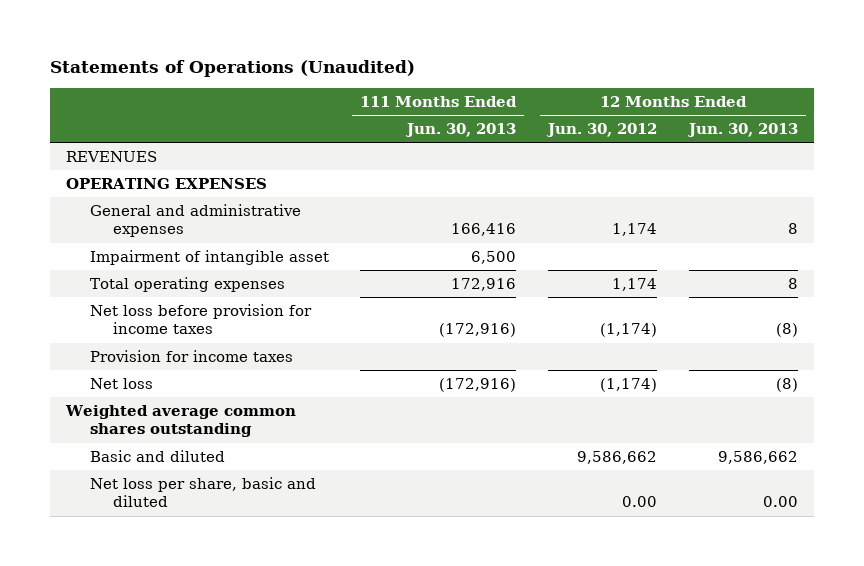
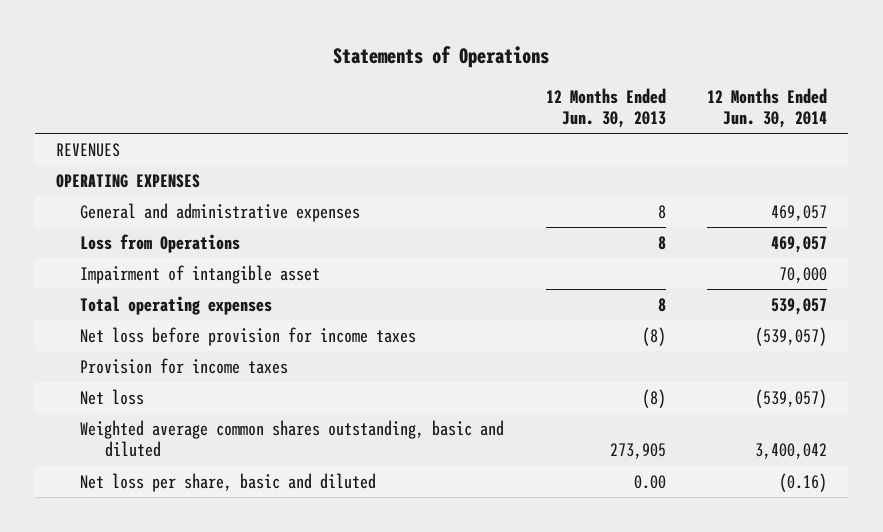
- Statements of Operations (Unaudited)
+ Statements of Operations
- | 111 Months Ended Jun. 30, 2013 | 12 Months Ended Jun. 30, 2012 | 12 Months Ended Jun. 30, 2013
+ | 12 Months Ended Jun. 30, 2013 | 12 Months Ended Jun. 30, 2014
+ Loss from Operations | 8 | 469,057
- Weighted average common shares outstanding
- Basic and diluted | | 9,586,662 | 9,586,662
+ Weighted average common shares outstanding, basic and diluted | 273,905 | 3,400,042

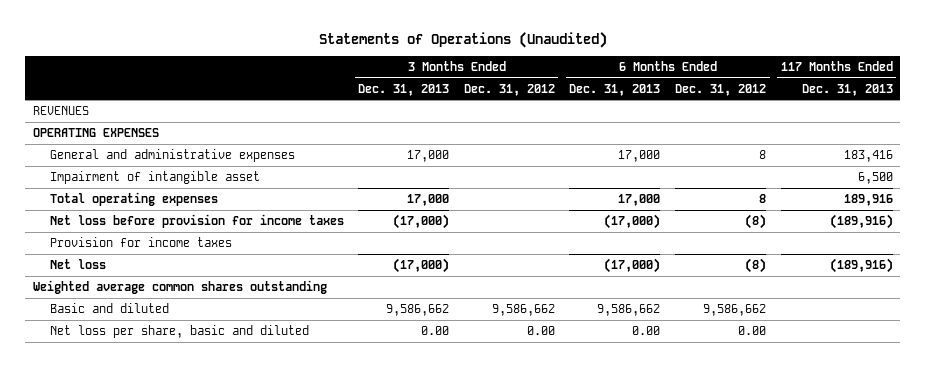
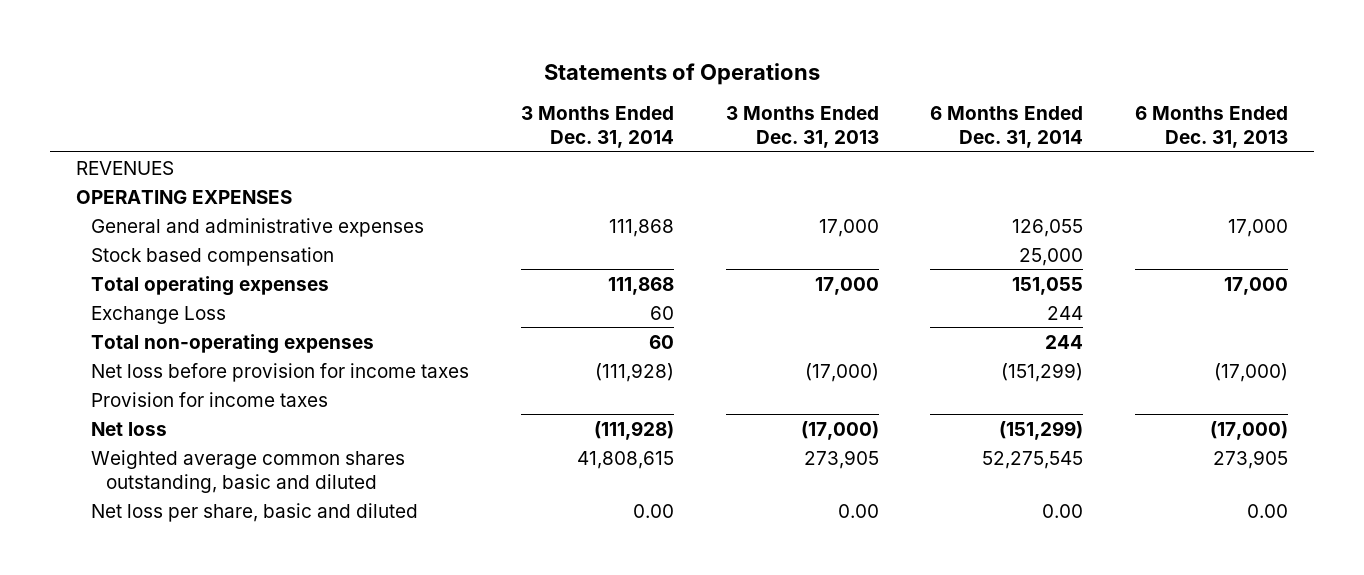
- Statements of Operations (Unaudited)
+ Statements of Operations
- | 3 Months Ended Dec. 31, 2013 | 3 Months Ended Dec. 31, 2012 | 6 Months Ended Dec. 31, 2013 | 6 Months Ended Dec. 31, 2012 | 117 Months Ended Dec. 31, 2013
+ | 3 Months Ended Dec. 31, 2014 | 3 Months Ended Dec. 31, 2013 | 6 Months Ended Dec. 31, 2014 | 6 Months Ended Dec. 31, 2013
- Impairment of intangible asset | | | | | 6,500
+ Stock based compensation | | | 25,000 |
+ Exchange Loss | 60 | | 244 |
+ Total non-operating expenses | 60 | | 244 |
- Weighted average common shares outstanding
- Basic and diluted | 9,586,662 | 9,586,662 | 9,586,662 | 9,586,662 |
+ Weighted average common shares outstanding, basic and diluted | 41,808,615 | 273,905 | 52,275,545 | 273,905

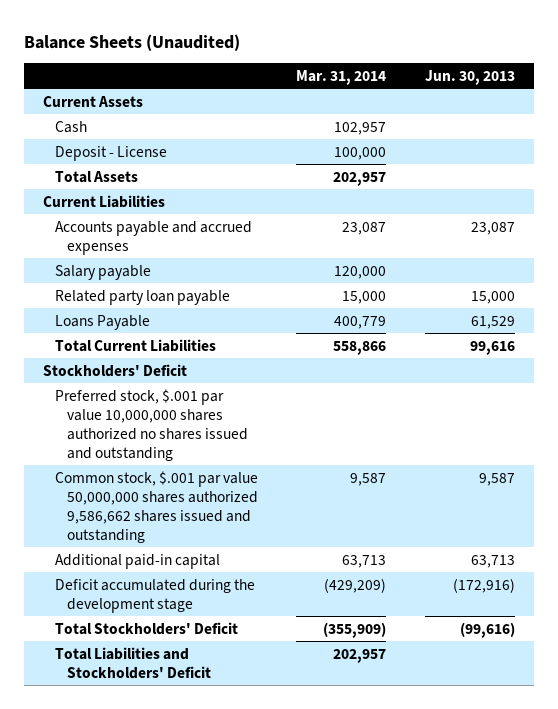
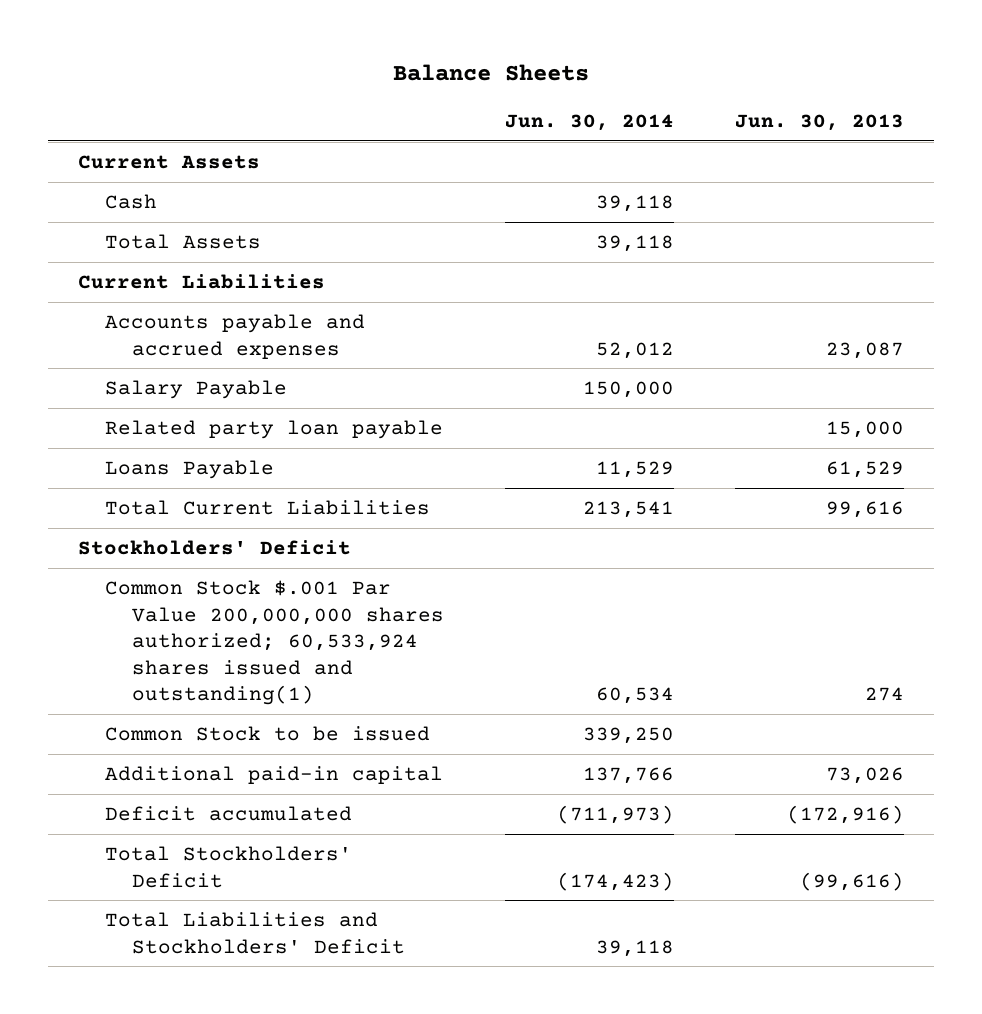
- Balance Sheets (Unaudited)
+ Balance Sheets
- | Mar. 31, 2014 | Jun. 30, 2013
+ | Jun. 30, 2014 | Jun. 30, 2013
- Deposit - License | 100,000 |
- Salary payable | 120,000 |
+ Salary Payable | 150,000 |
- Preferred stock, $.001 par value 10,000,000 shares authorized no shares issued and outstanding
- Common stock, $.001 par value 50,000,000 shares authorized 9,586,662 shares issued and outstanding | 9,587 | 9,587
- Additional paid-in capital | 63,713 | 63,713
- Deficit accumulated during the development stage | (429,209) | (172,916)
+ Common Stock $.001 Par Value 200,000,000 shares authorized; 60,533,924 shares issued and outstanding(1) | 60,534 | 274
+ Common Stock to be issued | 339,250 |
+ Additional paid-in capital | 137,766 | 73,026
+ Deficit accumulated | (711,973) | (172,916)

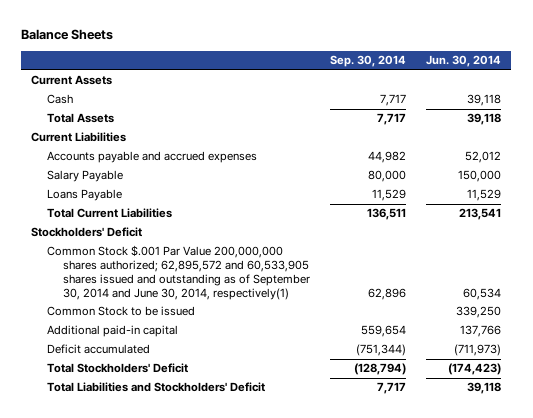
- | Jun. 30, 2014 | Jun. 30, 2013
+ | Sep. 30, 2014 | Jun. 30, 2014
- Related party loan payable | | 15,000
- Common Stock $.001 Par Value 200,000,000 shares authorized; 60,533,924 shares issued and outstanding(1) | 60,534 | 274
+ Common Stock $.001 Par Value 200,000,000 shares authorized; 62,895,572 and 60,533,905 shares issued and outstanding as of September 30, 2014 and June 30, 2014, respectively(1) | 62,896 | 60,534

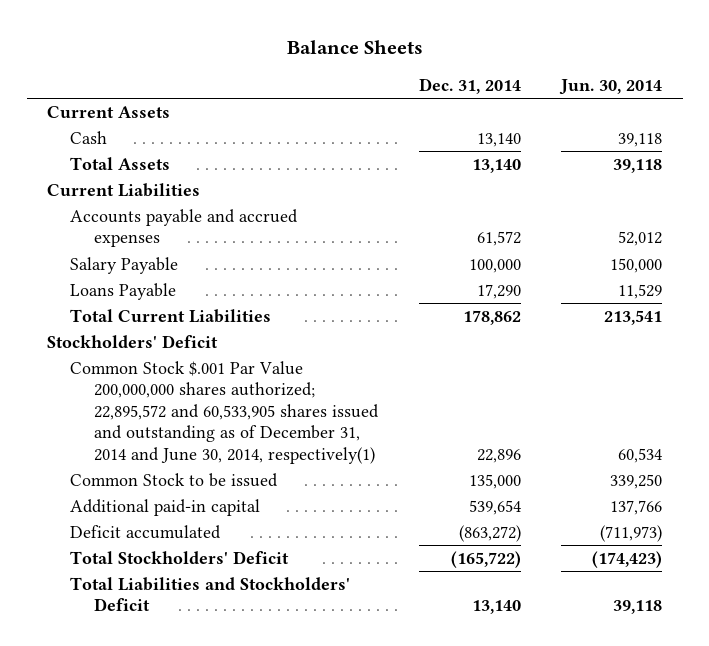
- | Sep. 30, 2014 | Jun. 30, 2014
+ | Dec. 31, 2014 | Jun. 30, 2014
- Common Stock $.001 Par Value 200,000,000 shares authorized; 62,895,572 and 60,533,905 shares issued and outstanding as of September 30, 2014 and June 30, 2014, respectively(1) | 62,896 | 60,534
+ Common Stock $.001 Par Value 200,000,000 shares authorized; 22,895,572 and 60,533,905 shares issued and outstanding as of December 31, 2014 and June 30, 2014, respectively(1) | 22,896 | 60,534

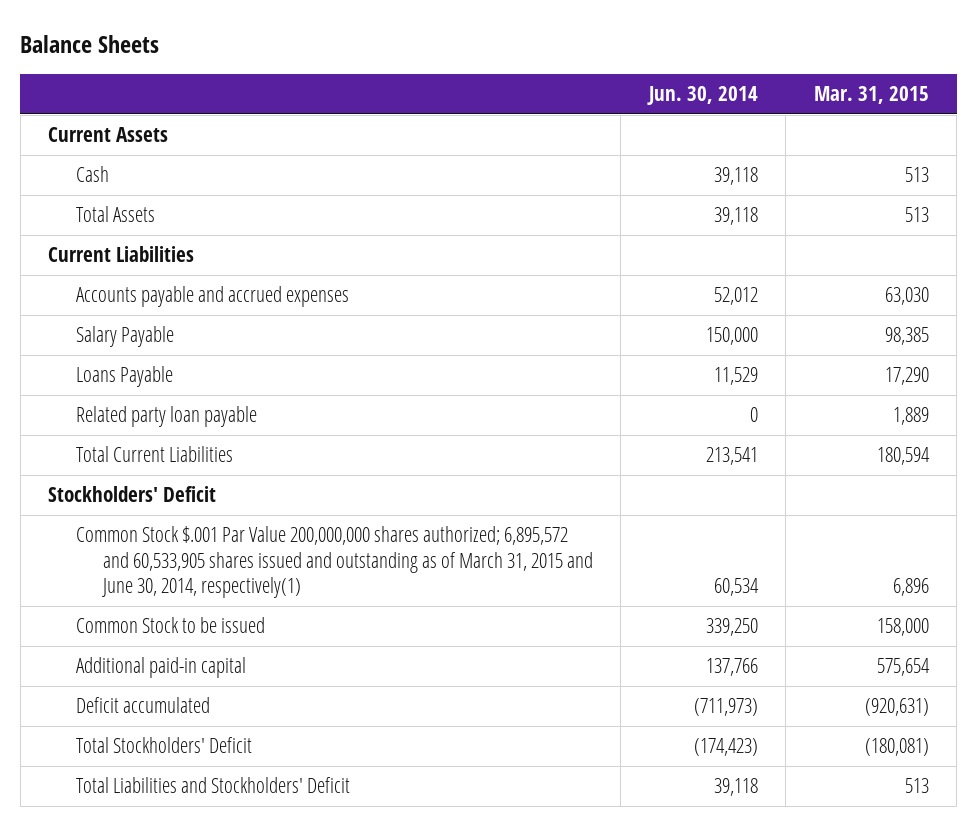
- | Dec. 31, 2014 | Jun. 30, 2014
+ | Jun. 30, 2014 | Mar. 31, 2015
+ Related party loan payable | 0 | 1,889
- Common Stock $.001 Par Value 200,000,000 shares authorized; 22,895,572 and 60,533,905 shares issued and outstanding as of December 31, 2014 and June 30, 2014, respectively(1) | 22,896 | 60,534
+ Common Stock $.001 Par Value 200,000,000 shares authorized; 6,895,572 and 60,533,905 shares issued and outstanding as of March 31, 2015 and June 30, 2014, respectively(1) | 60,534 | 6,896

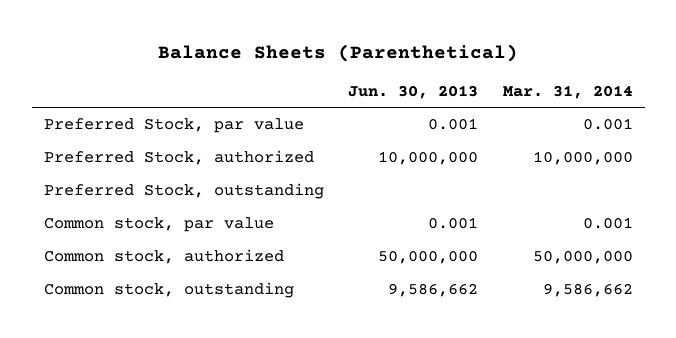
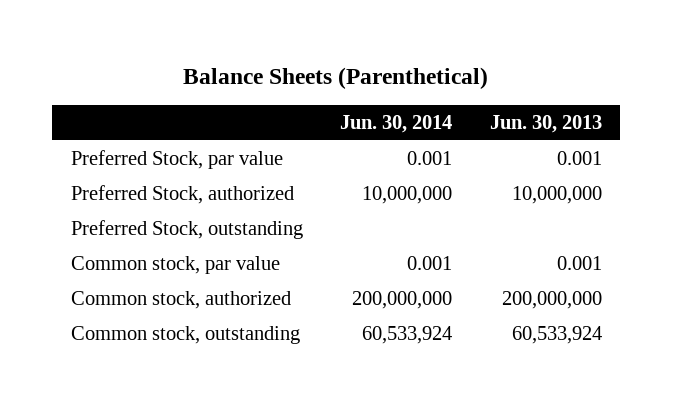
- | Jun. 30, 2013 | Mar. 31, 2014
+ | Jun. 30, 2014 | Jun. 30, 2013
- Common stock, authorized | 50,000,000 | 50,000,000
- Common stock, outstanding | 9,586,662 | 9,586,662
+ Common stock, authorized | 200,000,000 | 200,000,000
+ Common stock, outstanding | 60,533,924 | 60,533,924

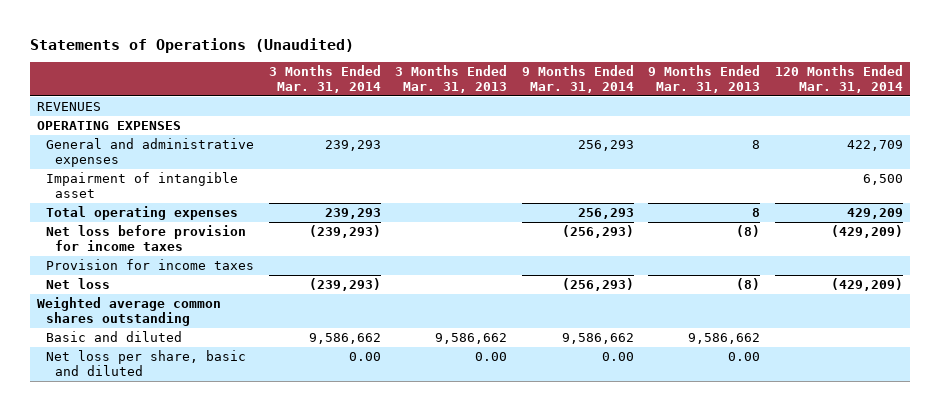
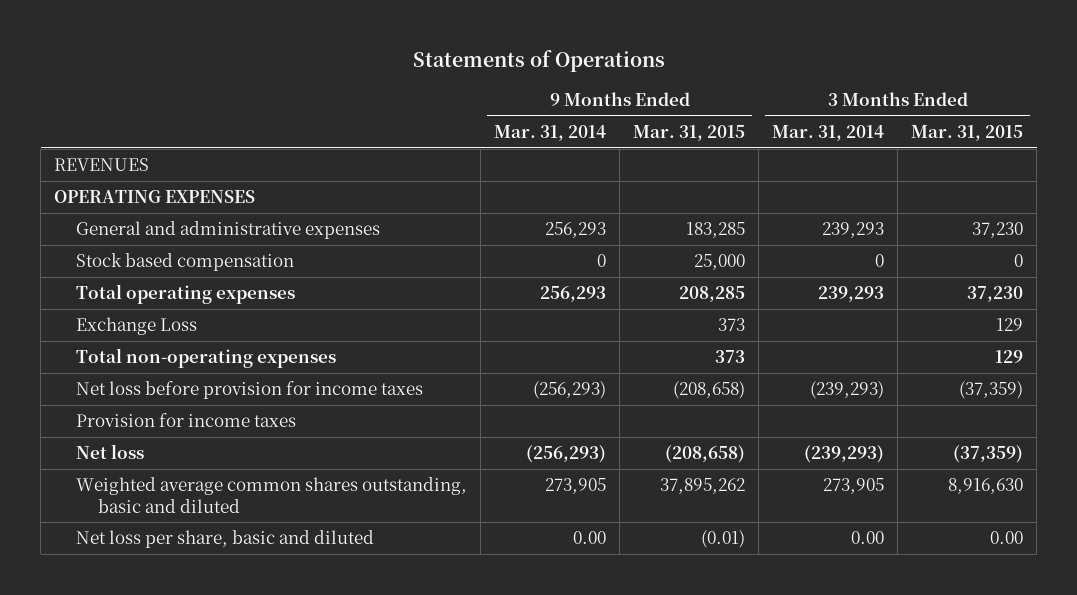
- Statements of Operations (Unaudited)
+ Statements of Operations
- | 3 Months Ended Mar. 31, 2014 | 3 Months Ended Mar. 31, 2013 | 9 Months Ended Mar. 31, 2014 | 9 Months Ended Mar. 31, 2013 | 120 Months Ended Mar. 31, 2014
+ | 9 Months Ended Mar. 31, 2014 | 9 Months Ended Mar. 31, 2015 | 3 Months Ended Mar. 31, 2014 | 3 Months Ended Mar. 31, 2015
- Impairment of intangible asset | | | | | 6,500
+ Stock based compensation | 0 | 25,000 | 0 | 0
+ Exchange Loss | | 373 | | 129
+ Total non-operating expenses | | 373 | | 129
- Weighted average common shares outstanding
- Basic and diluted | 9,586,662 | 9,586,662 | 9,586,662 | 9,586,662 |
+ Weighted average common shares outstanding, basic and diluted | 273,905 | 37,895,262 | 273,905 | 8,916,630

